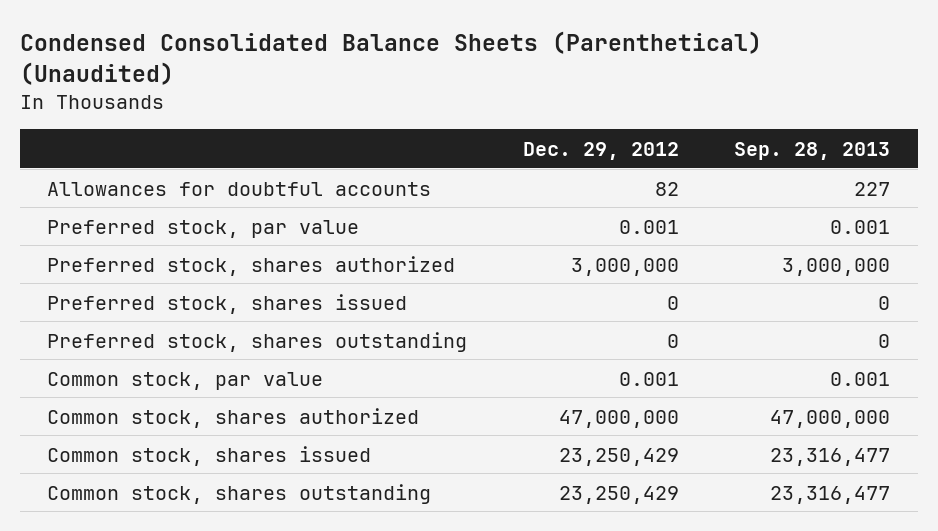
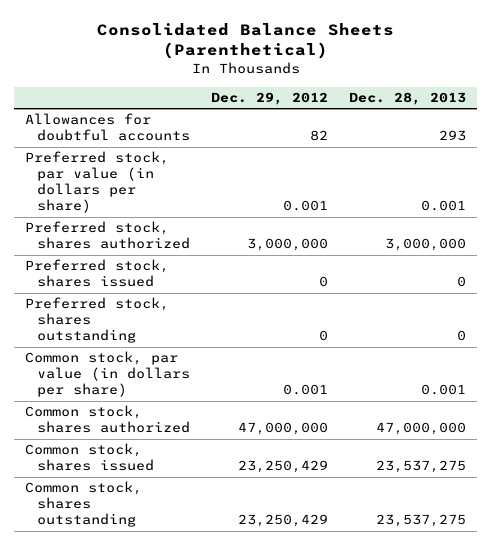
- Condensed Consolidated Balance Sheets (Parenthetical) (Unaudited)
+ Consolidated Balance Sheets (Parenthetical)
- | Dec. 29, 2012 | Sep. 28, 2013
+ | Dec. 29, 2012 | Dec. 28, 2013
- Preferred stock, par value | 0.001 | 0.001
+ Preferred stock, par value (in dollars per share) | 0.001 | 0.001
- Common stock, par value | 0.001 | 0.001
+ Common stock, par value (in dollars per share) | 0.001 | 0.001

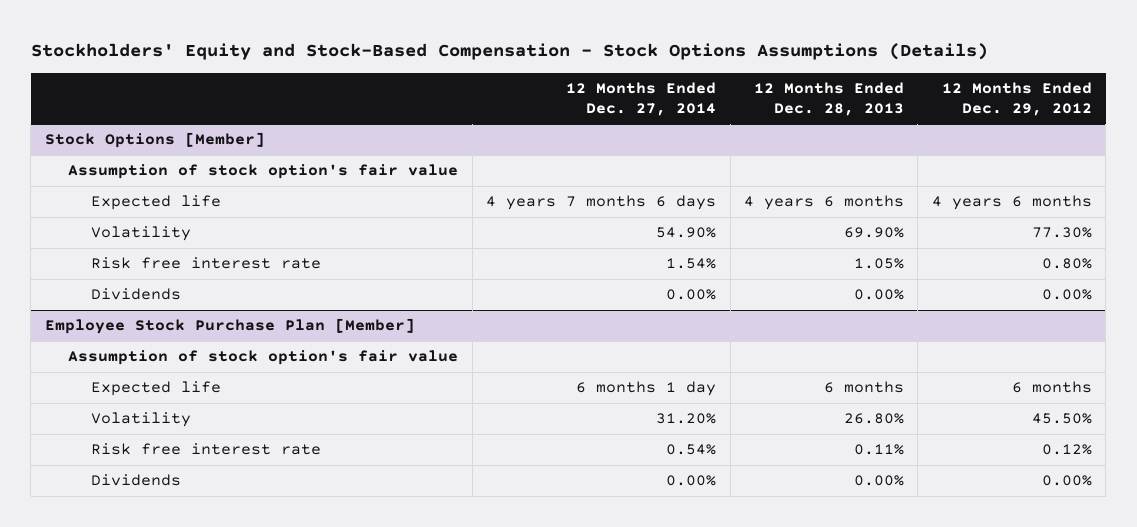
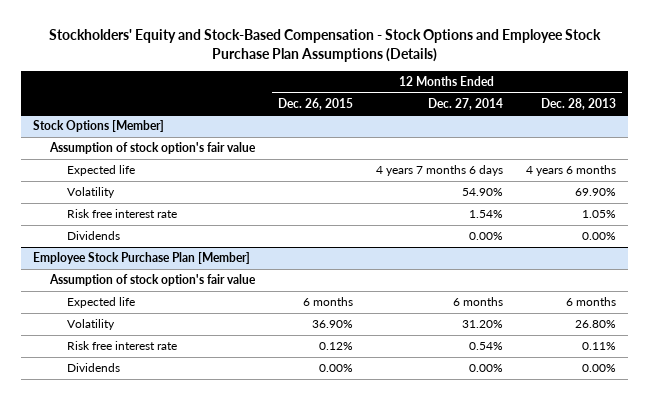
- Stockholders' Equity and Stock-Based Compensation - Stock Options Assumptions (Details)
+ Stockholders' Equity and Stock-Based Compensation - Stock Options and Employee Stock Purchase Plan Assumptions (Details)
- | 12 Months Ended Dec. 27, 2014 | 12 Months Ended Dec. 28, 2013 | 12 Months Ended Dec. 29, 2012
+ | 12 Months Ended Dec. 26, 2015 | 12 Months Ended Dec. 27, 2014 | 12 Months Ended Dec. 28, 2013
@ Employee Stock Purchase Plan [Member]
- Expected life | 6 months 1 day | 6 months | 6 months
+ Expected life | 6 months | 6 months | 6 months

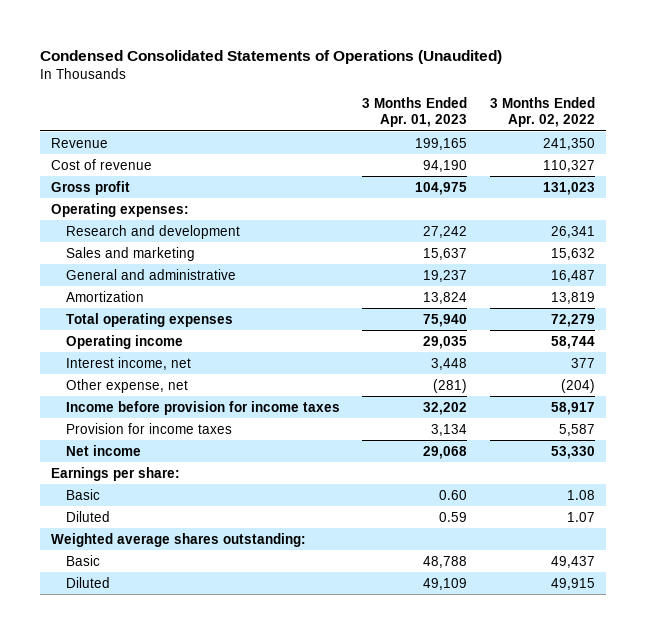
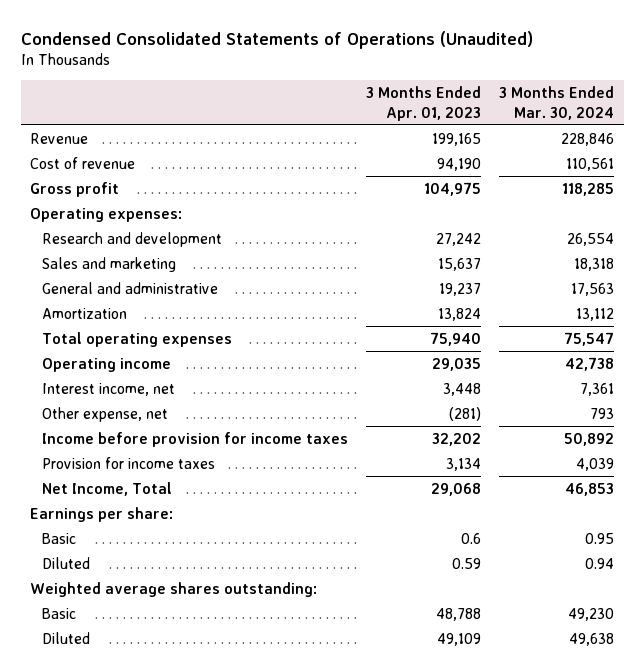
- | 3 Months Ended Apr. 01, 2023 | 3 Months Ended Apr. 02, 2022
+ | 3 Months Ended Apr. 01, 2023 | 3 Months Ended Mar. 30, 2024
- Net income | 29,068 | 53,330
+ Net Income, Total | 29,068 | 46,853
- Basic | 0.60 | 1.08
+ Basic | 0.6 | 0.95

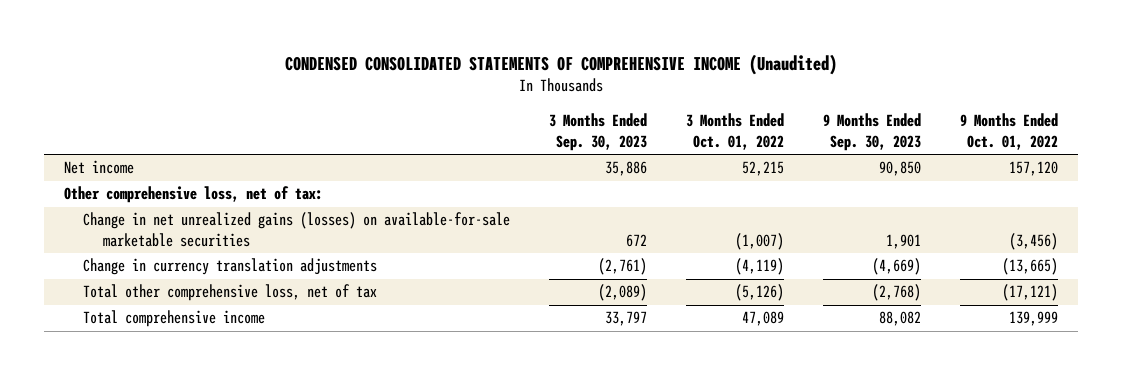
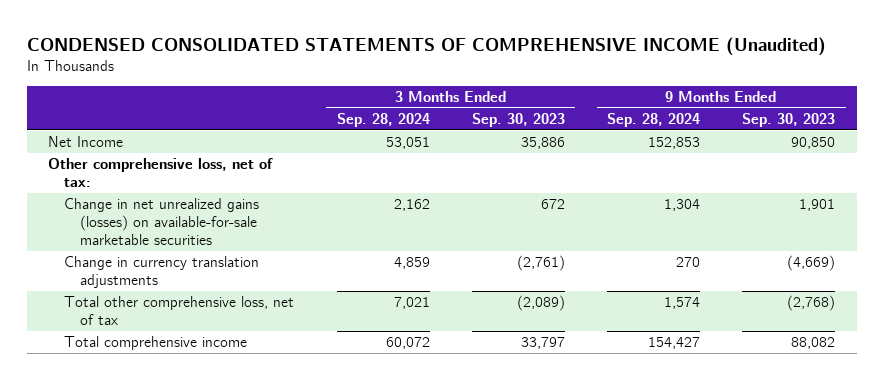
- | 3 Months Ended Sep. 30, 2023 | 3 Months Ended Oct. 01, 2022 | 9 Months Ended Sep. 30, 2023 | 9 Months Ended Oct. 01, 2022
+ | 3 Months Ended Sep. 28, 2024 | 3 Months Ended Sep. 30, 2023 | 9 Months Ended Sep. 28, 2024 | 9 Months Ended Sep. 30, 2023
- Net income | 35,886 | 52,215 | 90,850 | 157,120
+ Net Income | 53,051 | 35,886 | 152,853 | 90,850

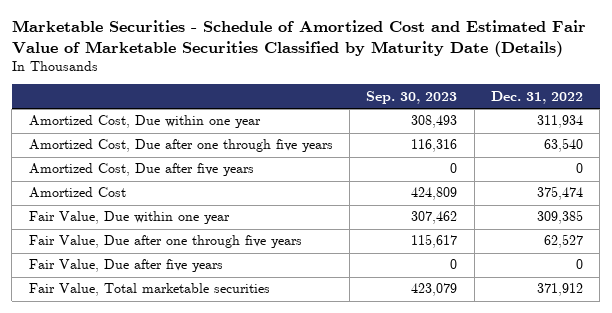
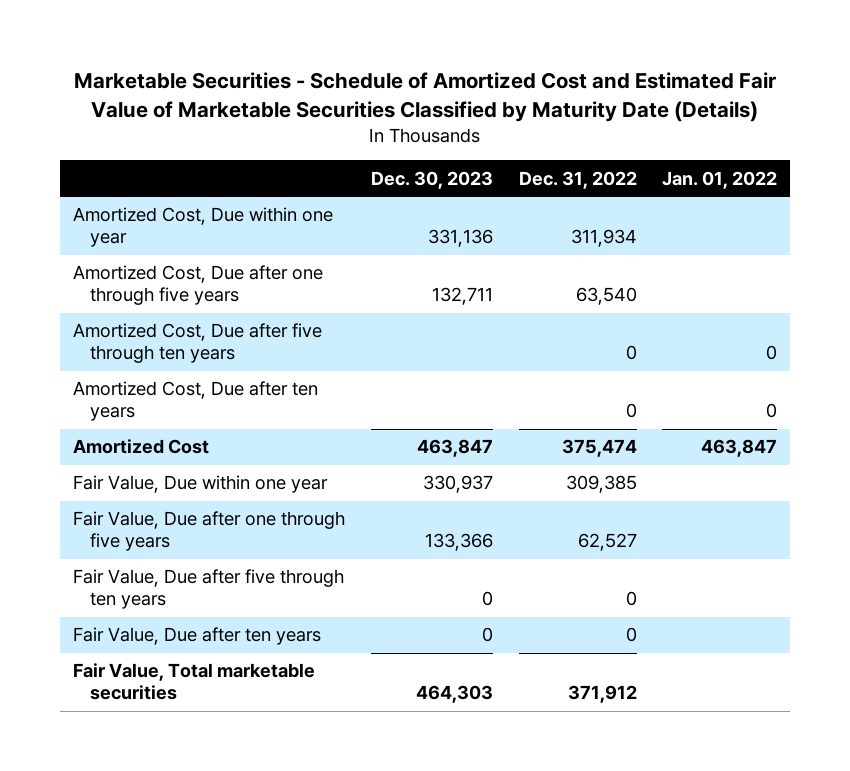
- | Sep. 30, 2023 | Dec. 31, 2022
+ | Dec. 30, 2023 | Dec. 31, 2022 | Jan. 01, 2022
- Amortized Cost, Due after five years | 0 | 0
+ Amortized Cost, Due after five through ten years | | 0 | 0
+ Amortized Cost, Due after ten years | | 0 | 0
- Fair Value, Due after five years | 0 | 0
+ Fair Value, Due after five through ten years | 0 | 0 |
+ Fair Value, Due after ten years | 0 | 0 |

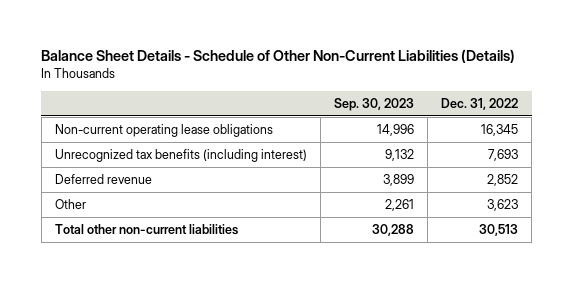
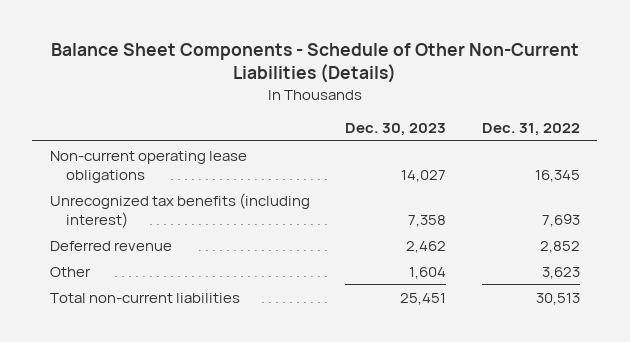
- Balance Sheet Details - Schedule of Other Non-Current Liabilities (Details)
+ Balance Sheet Components - Schedule of Other Non-Current Liabilities (Details)
- | Sep. 30, 2023 | Dec. 31, 2022
+ | Dec. 30, 2023 | Dec. 31, 2022
- Total other non-current liabilities | 30,288 | 30,513
+ Total non-current liabilities | 25,451 | 30,513

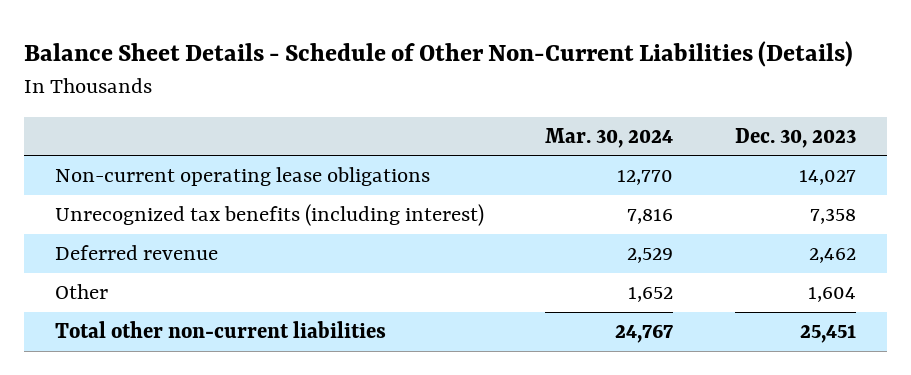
- Balance Sheet Components - Schedule of Other Non-Current Liabilities (Details)
+ Balance Sheet Details - Schedule of Other Non-Current Liabilities (Details)
- | Dec. 30, 2023 | Dec. 31, 2022
+ | Mar. 30, 2024 | Dec. 30, 2023
- Total non-current liabilities | 25,451 | 30,513
+ Total other non-current liabilities | 24,767 | 25,451

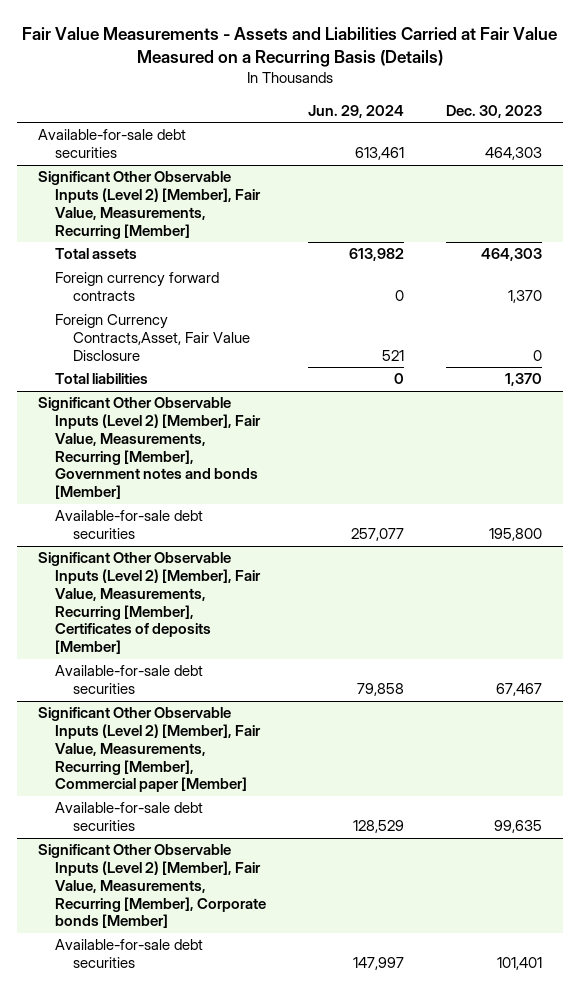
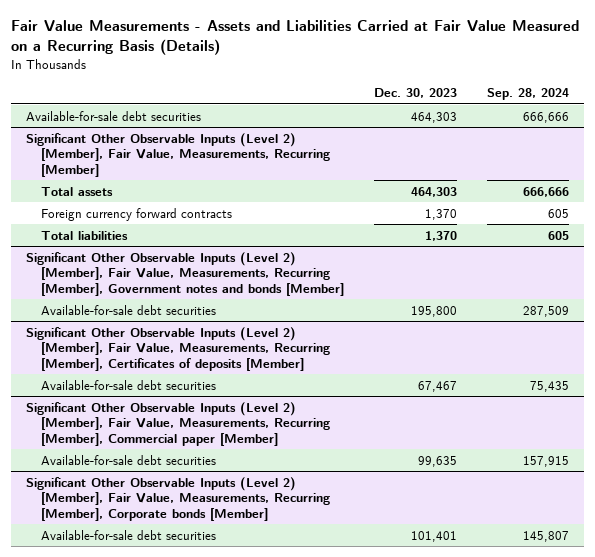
- | Jun. 29, 2024 | Dec. 30, 2023
+ | Dec. 30, 2023 | Sep. 28, 2024
@ Significant Other Observable Inputs (Level 2) [Member], Fair Value, Measurements, Recurring [Member]
- Foreign Currency Contracts,Asset, Fair Value Disclosure | 521 | 0

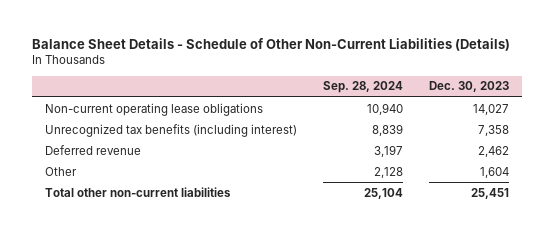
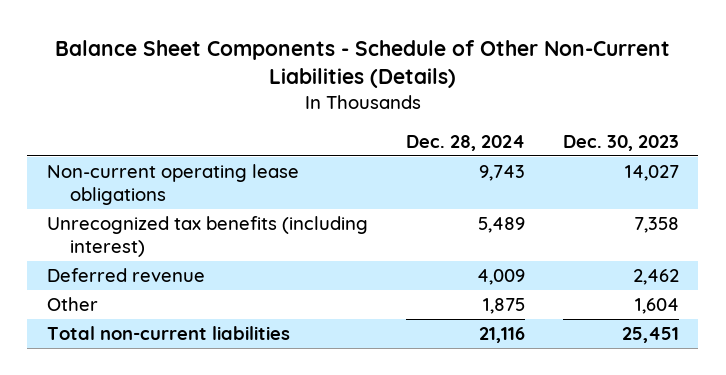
- Balance Sheet Details - Schedule of Other Non-Current Liabilities (Details)
+ Balance Sheet Components - Schedule of Other Non-Current Liabilities (Details)
- | Sep. 28, 2024 | Dec. 30, 2023
+ | Dec. 28, 2024 | Dec. 30, 2023
- Total other non-current liabilities | 25,104 | 25,451
+ Total non-current liabilities | 21,116 | 25,451

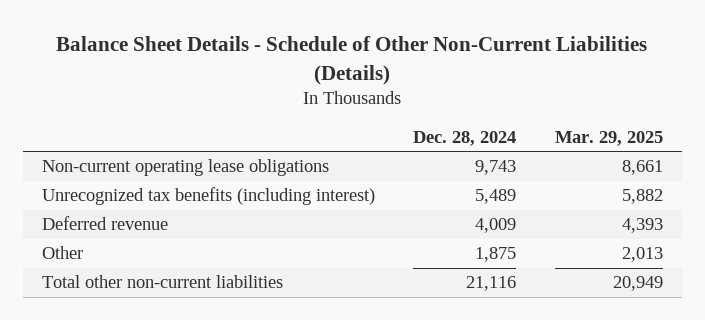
- Balance Sheet Components - Schedule of Other Non-Current Liabilities (Details)
+ Balance Sheet Details - Schedule of Other Non-Current Liabilities (Details)
- | Dec. 28, 2024 | Dec. 30, 2023
+ | Dec. 28, 2024 | Mar. 29, 2025
- Total non-current liabilities | 21,116 | 25,451
+ Total other non-current liabilities | 21,116 | 20,949

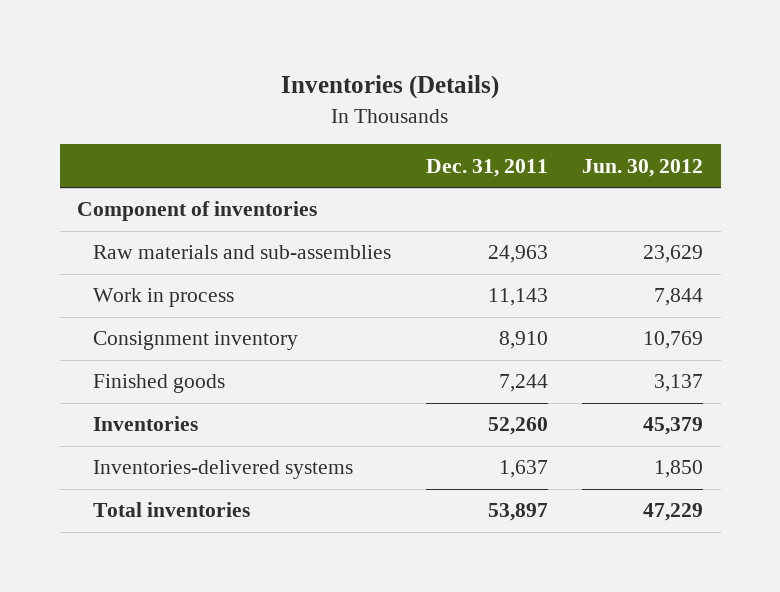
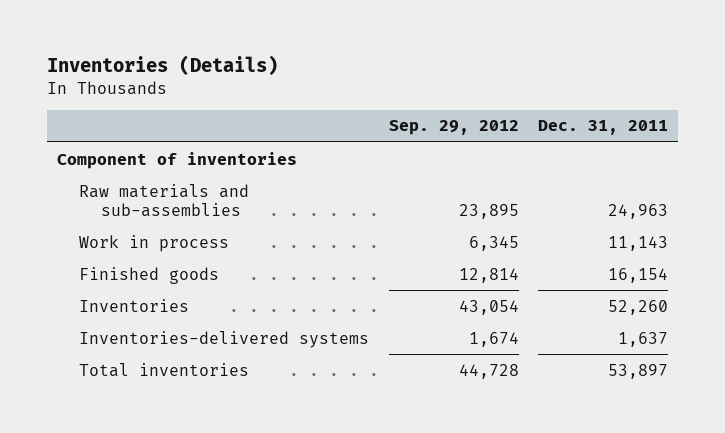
- | Dec. 31, 2011 | Jun. 30, 2012
+ | Sep. 29, 2012 | Dec. 31, 2011
- Consignment inventory | 8,910 | 10,769
- Finished goods | 7,244 | 3,137
+ Finished goods | 12,814 | 16,154

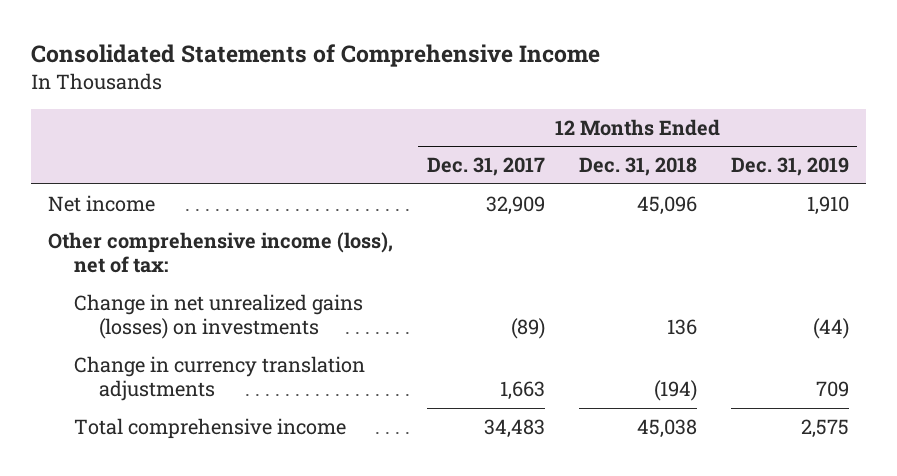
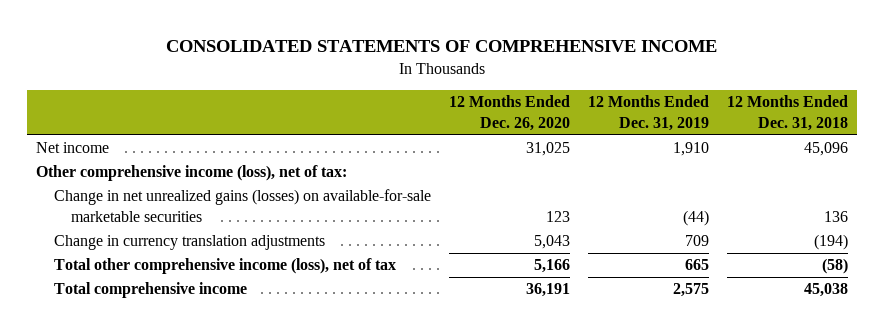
- Consolidated Statements of Comprehensive Income
+ CONSOLIDATED STATEMENTS OF COMPREHENSIVE INCOME
- | 12 Months Ended Dec. 31, 2017 | 12 Months Ended Dec. 31, 2018 | 12 Months Ended Dec. 31, 2019
+ | 12 Months Ended Dec. 26, 2020 | 12 Months Ended Dec. 31, 2019 | 12 Months Ended Dec. 31, 2018
- Change in net unrealized gains (losses) on investments | (89) | 136 | (44)
+ Change in net unrealized gains (losses) on available-for-sale marketable securities | 123 | (44) | 136
+ Total other comprehensive income (loss), net of tax | 5,166 | 665 | (58)

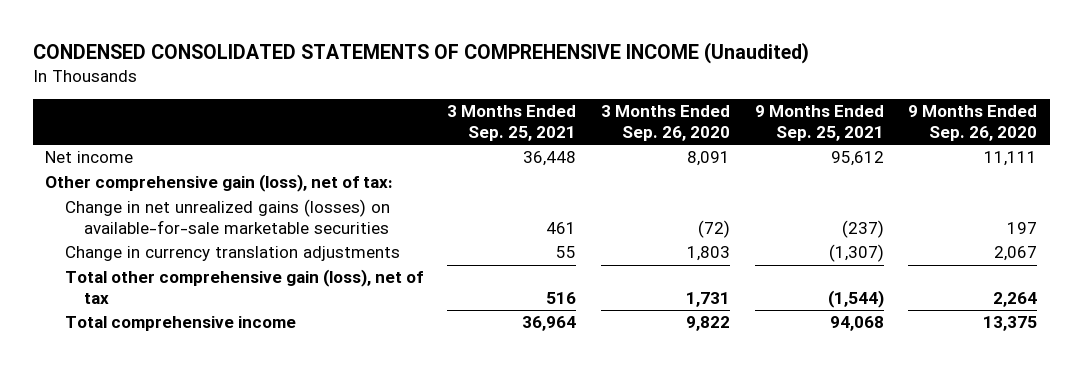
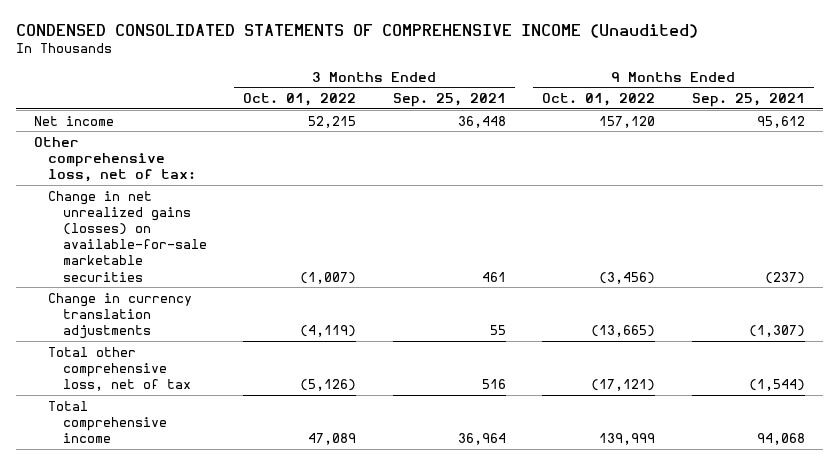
- | 3 Months Ended Sep. 25, 2021 | 3 Months Ended Sep. 26, 2020 | 9 Months Ended Sep. 25, 2021 | 9 Months Ended Sep. 26, 2020
+ | 3 Months Ended Oct. 01, 2022 | 3 Months Ended Sep. 25, 2021 | 9 Months Ended Oct. 01, 2022 | 9 Months Ended Sep. 25, 2021
- Other comprehensive gain (loss), net of tax:
+ Other comprehensive loss, net of tax:
- Total other comprehensive gain (loss), net of tax | 516 | 1,731 | (1,544) | 2,264
+ Total other comprehensive loss, net of tax | (5,126) | 516 | (17,121) | (1,544)

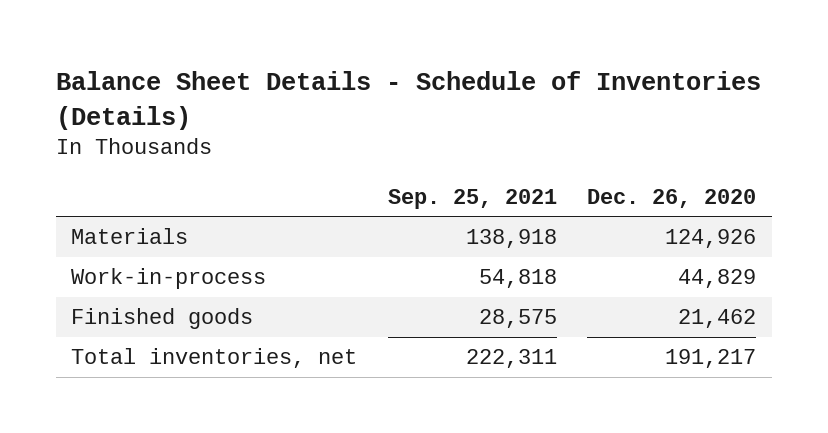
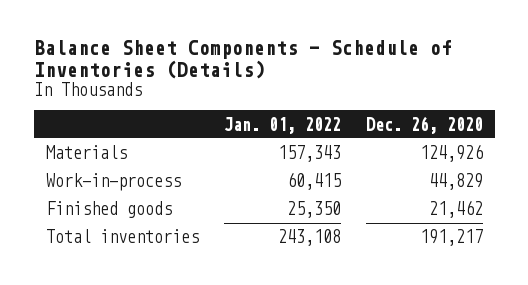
- Balance Sheet Details - Schedule of Inventories (Details)
+ Balance Sheet Components - Schedule of Inventories (Details)
- | Sep. 25, 2021 | Dec. 26, 2020
+ | Jan. 01, 2022 | Dec. 26, 2020
- Total inventories, net | 222,311 | 191,217
+ Total inventories | 243,108 | 191,217

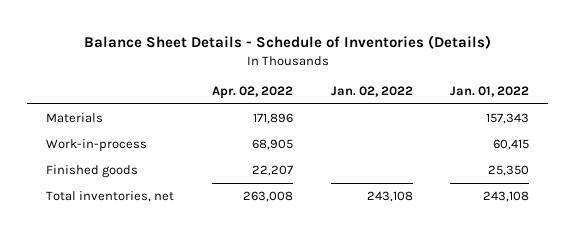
- Balance Sheet Components - Schedule of Inventories (Details)
+ Balance Sheet Details - Schedule of Inventories (Details)
- | Jan. 01, 2022 | Dec. 26, 2020
+ | Apr. 02, 2022 | Jan. 02, 2022 | Jan. 01, 2022
- Total inventories | 243,108 | 191,217
+ Total inventories, net | 263,008 | 243,108 | 243,108

